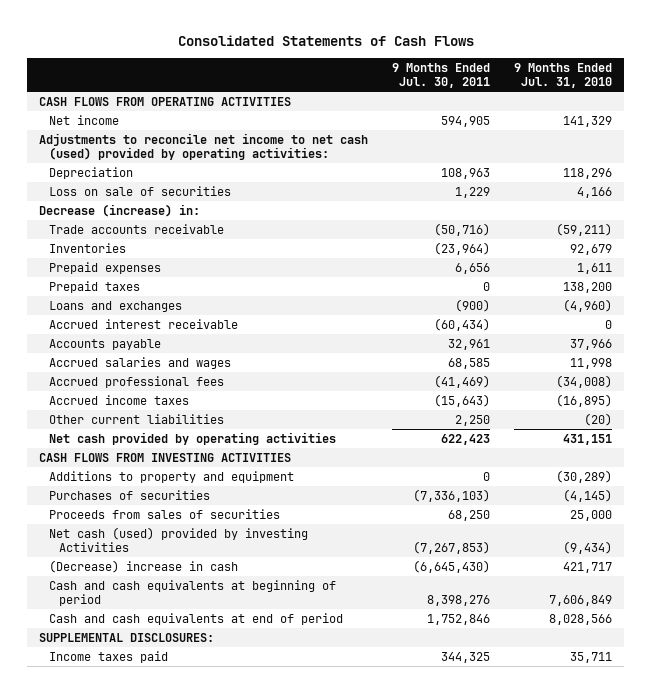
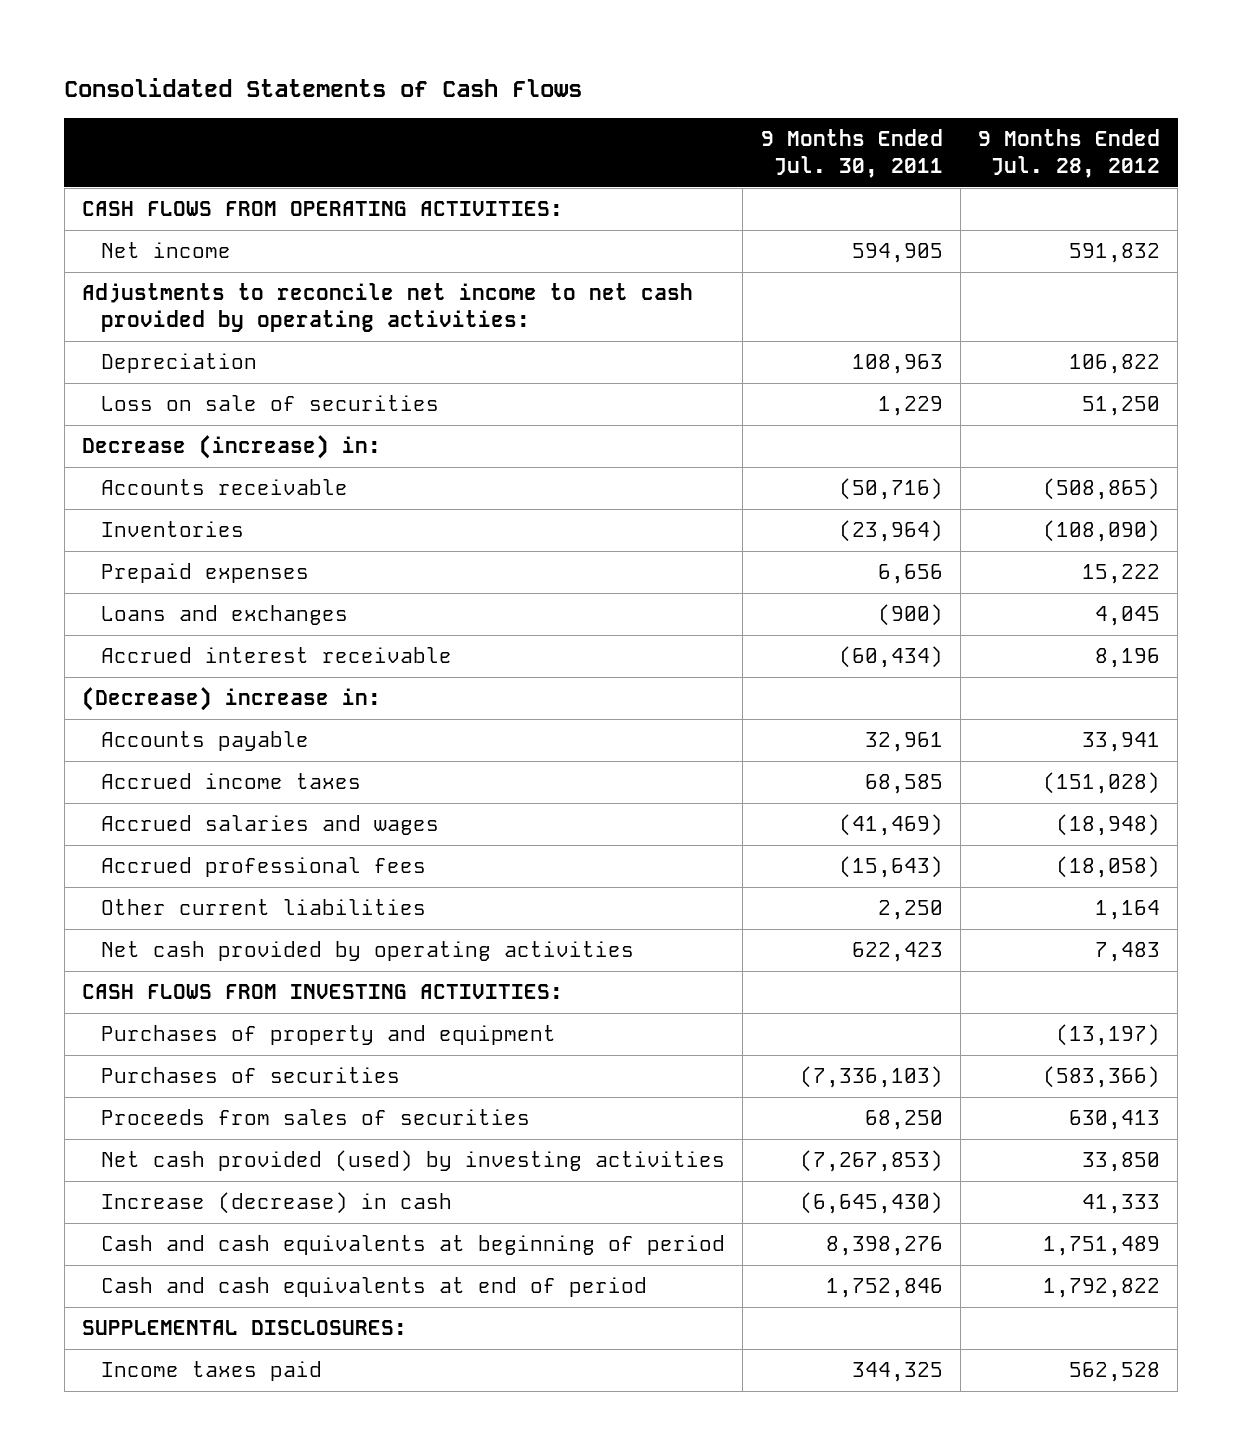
- | 9 Months Ended Jul. 30, 2011 | 9 Months Ended Jul. 31, 2010
+ | 9 Months Ended Jul. 30, 2011 | 9 Months Ended Jul. 28, 2012
- CASH FLOWS FROM OPERATING ACTIVITIES
+ CASH FLOWS FROM OPERATING ACTIVITIES:
- Adjustments to reconcile net income to net cash (used) provided by operating activities:
+ Adjustments to reconcile net income to net cash provided by operating activities:
- Trade accounts receivable | (50,716) | (59,211)
+ Accounts receivable | (50,716) | (508,865)
- Prepaid taxes | 0 | 138,200
+ (Decrease) increase in:
- Accrued salaries and wages | 68,585 | 11,998
- Accrued professional fees | (41,469) | (34,008)
- Accrued income taxes | (15,643) | (16,895)
+ Accrued income taxes | 68,585 | (151,028)
+ Accrued salaries and wages | (41,469) | (18,948)
+ Accrued professional fees | (15,643) | (18,058)
- CASH FLOWS FROM INVESTING ACTIVITIES
- Additions to property and equipment | 0 | (30,289)
+ CASH FLOWS FROM INVESTING ACTIVITIES:
+ Purchases of property and equipment | | (13,197)
- Net cash (used) provided by investing Activities | (7,267,853) | (9,434)
- (Decrease) increase in cash | (6,645,430) | 421,717
+ Net cash provided (used) by investing activities | (7,267,853) | 33,850
+ Increase (decrease) in cash | (6,645,430) | 41,333

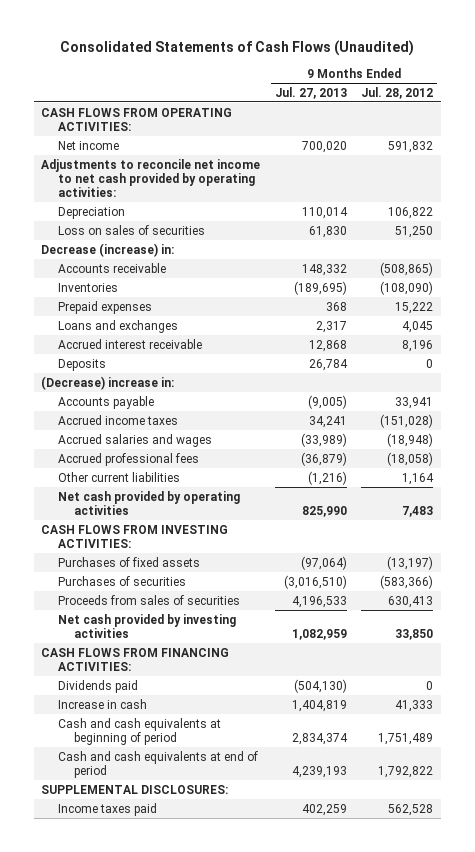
- Consolidated Statements of Cash Flows
+ Consolidated Statements of Cash Flows (Unaudited)
- | 9 Months Ended Jul. 30, 2011 | 9 Months Ended Jul. 28, 2012
+ | 9 Months Ended Jul. 27, 2013 | 9 Months Ended Jul. 28, 2012
- Loss on sale of securities | 1,229 | 51,250
+ Loss on sales of securities | 61,830 | 51,250
+ Deposits | 26,784 | 0
- Purchases of property and equipment | | (13,197)
+ Purchases of fixed assets | (97,064) | (13,197)
- Net cash provided (used) by investing activities | (7,267,853) | 33,850
- Increase (decrease) in cash | (6,645,430) | 41,333
+ Net cash provided by investing activities | 1,082,959 | 33,850
+ CASH FLOWS FROM FINANCING ACTIVITIES:
+ Dividends paid | (504,130) | 0
+ Increase in cash | 1,404,819 | 41,333

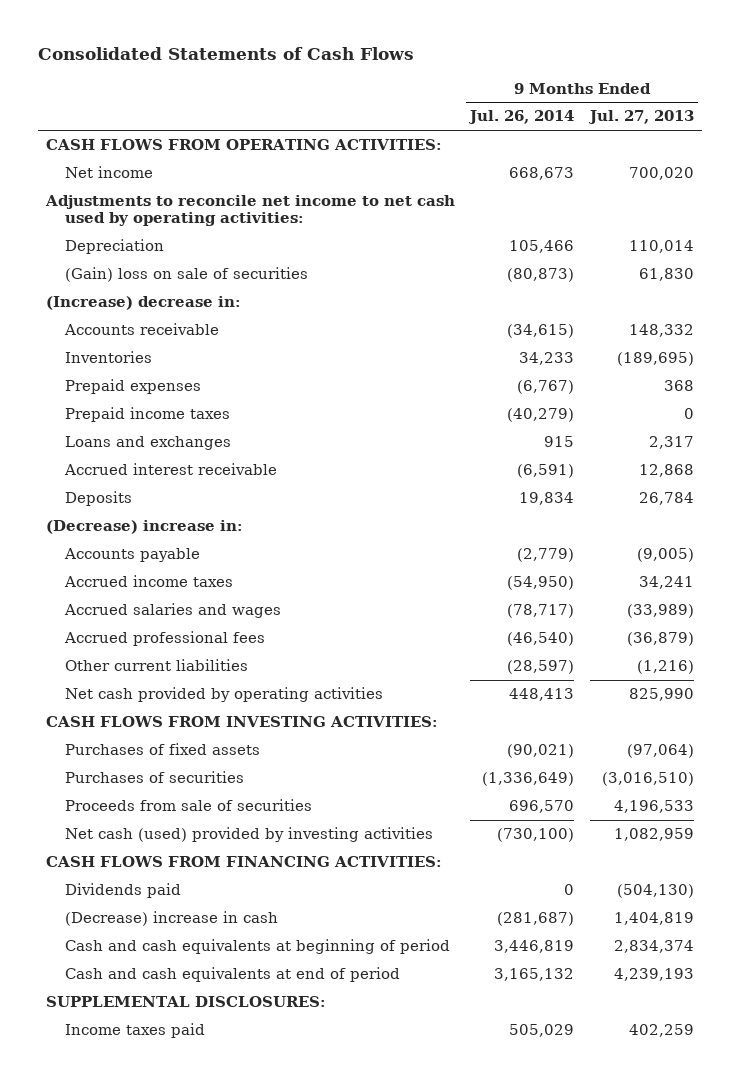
- Consolidated Statements of Cash Flows (Unaudited)
+ Consolidated Statements of Cash Flows
- | 9 Months Ended Jul. 27, 2013 | 9 Months Ended Jul. 28, 2012
+ | 9 Months Ended Jul. 26, 2014 | 9 Months Ended Jul. 27, 2013
- Adjustments to reconcile net income to net cash provided by operating activities:
+ Adjustments to reconcile net income to net cash used by operating activities:
- Loss on sales of securities | 61,830 | 51,250
- Decrease (increase) in:
+ (Gain) loss on sale of securities | (80,873) | 61,830
+ (Increase) decrease in:
+ Prepaid income taxes | (40,279) | 0
- Proceeds from sales of securities | 4,196,533 | 630,413
- Net cash provided by investing activities | 1,082,959 | 33,850
+ Proceeds from sale of securities | 696,570 | 4,196,533
+ Net cash (used) provided by investing activities | (730,100) | 1,082,959
- Increase in cash | 1,404,819 | 41,333
+ (Decrease) increase in cash | (281,687) | 1,404,819

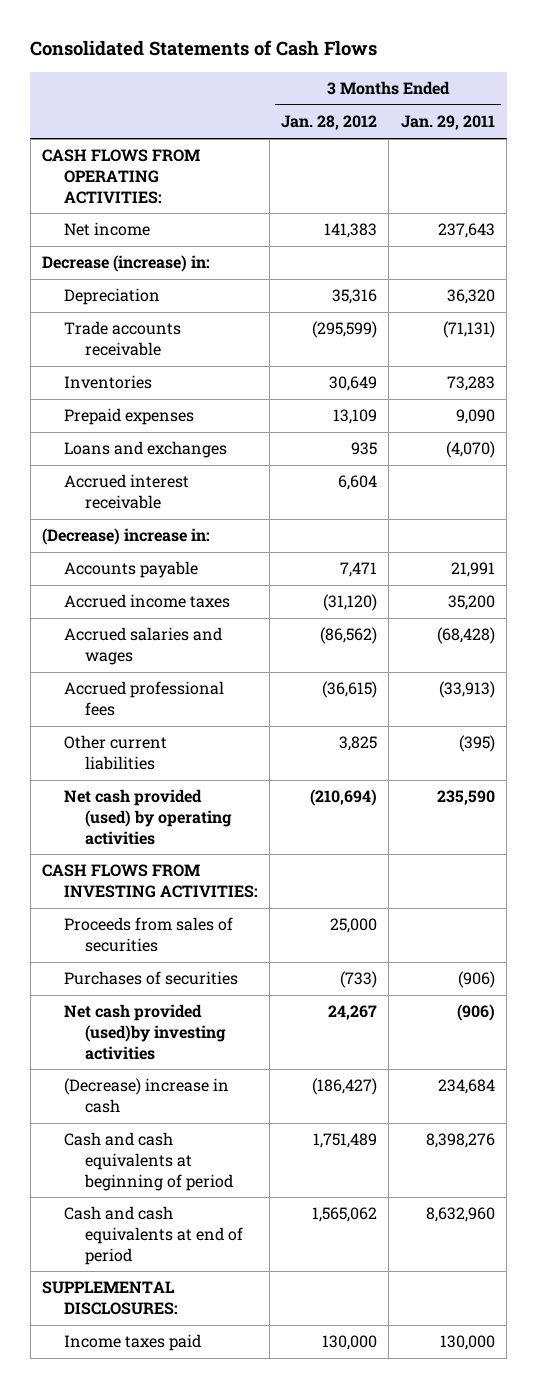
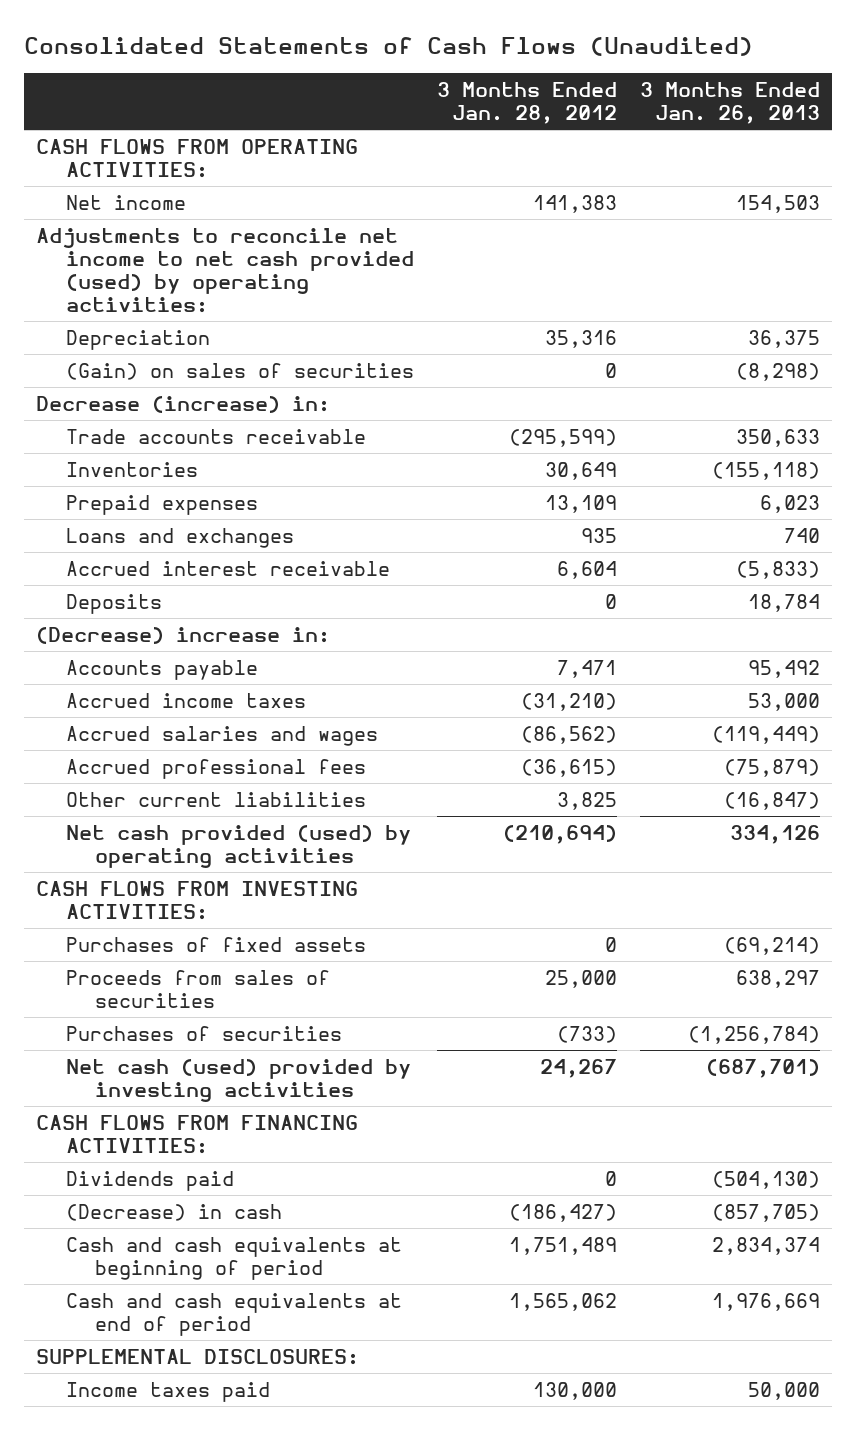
- Consolidated Statements of Cash Flows
+ Consolidated Statements of Cash Flows (Unaudited)
- | 3 Months Ended Jan. 28, 2012 | 3 Months Ended Jan. 29, 2011
+ | 3 Months Ended Jan. 28, 2012 | 3 Months Ended Jan. 26, 2013
+ Adjustments to reconcile net income to net cash provided (used) by operating activities:
+ (Gain) on sales of securities | 0 | (8,298)
moved down: Decrease (increase) in:
+ Deposits | 0 | 18,784
- Accrued income taxes | (31,120) | 35,200
+ Accrued income taxes | (31,210) | 53,000
+ Purchases of fixed assets | 0 | (69,214)
- Net cash provided (used)by investing activities | 24,267 | (906)
- (Decrease) increase in cash | (186,427) | 234,684
+ Net cash (used) provided by investing activities | 24,267 | (687,701)
+ CASH FLOWS FROM FINANCING ACTIVITIES:
+ Dividends paid | 0 | (504,130)
+ (Decrease) in cash | (186,427) | (857,705)

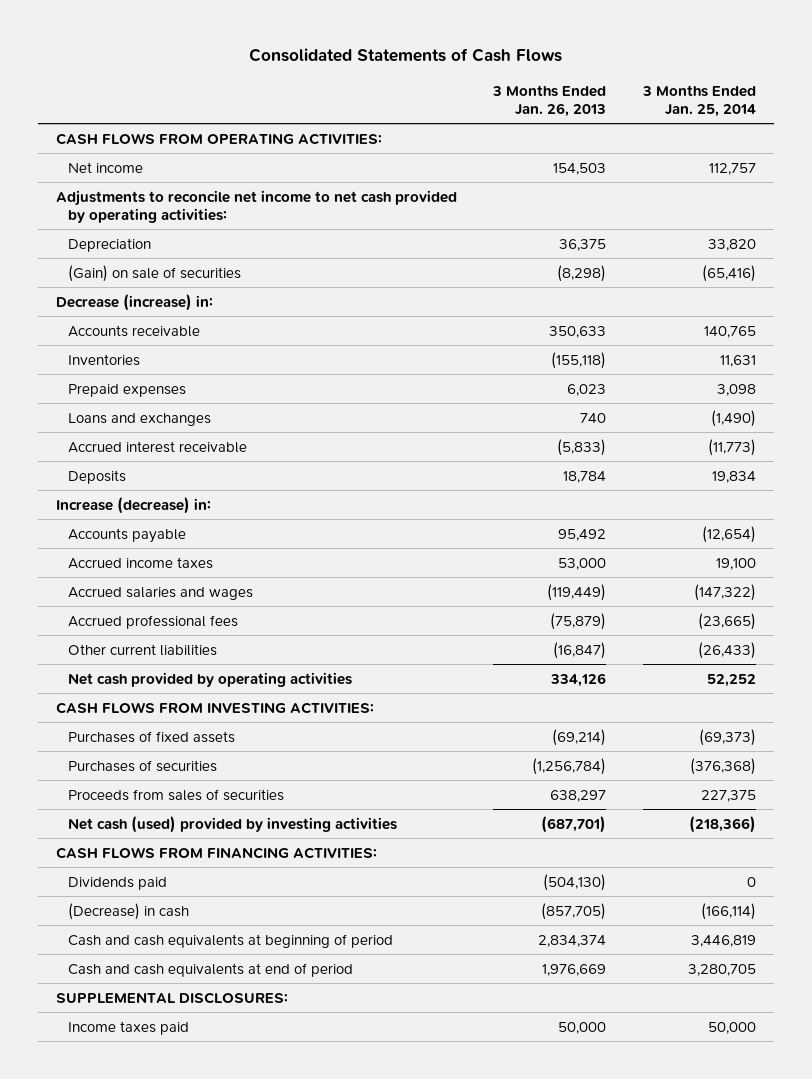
- Consolidated Statements of Cash Flows (Unaudited)
+ Consolidated Statements of Cash Flows
- | 3 Months Ended Jan. 28, 2012 | 3 Months Ended Jan. 26, 2013
+ | 3 Months Ended Jan. 26, 2013 | 3 Months Ended Jan. 25, 2014
- Adjustments to reconcile net income to net cash provided (used) by operating activities:
+ Adjustments to reconcile net income to net cash provided by operating activities:
- (Gain) on sales of securities | 0 | (8,298)
+ (Gain) on sale of securities | (8,298) | (65,416)
- Trade accounts receivable | (295,599) | 350,633
+ Accounts receivable | 350,633 | 140,765
- (Decrease) increase in:
+ Increase (decrease) in:
- Net cash provided (used) by operating activities | (210,694) | 334,126
+ Net cash provided by operating activities | 334,126 | 52,252
moved down: Proceeds from sales of securities | 638,297 | 227,375

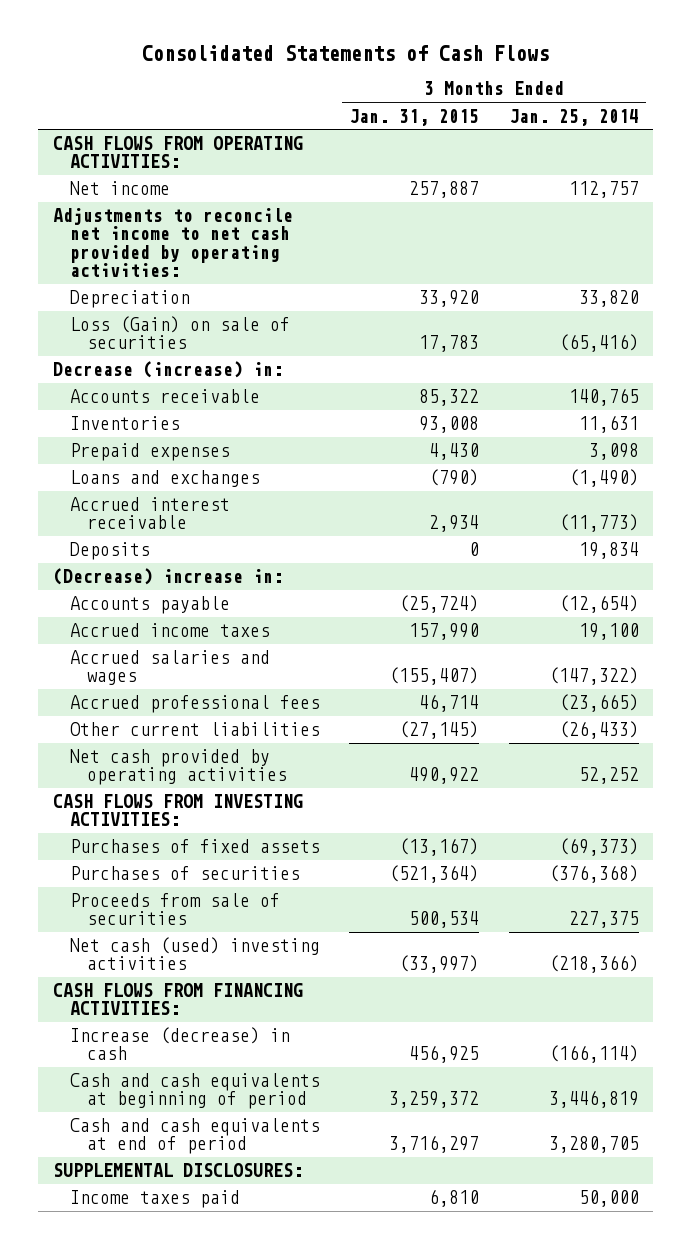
- | 3 Months Ended Jan. 26, 2013 | 3 Months Ended Jan. 25, 2014
+ | 3 Months Ended Jan. 31, 2015 | 3 Months Ended Jan. 25, 2014
- (Gain) on sale of securities | (8,298) | (65,416)
+ Loss (Gain) on sale of securities | 17,783 | (65,416)
- Increase (decrease) in:
+ (Decrease) increase in:
- Proceeds from sales of securities | 638,297 | 227,375
- Net cash (used) provided by investing activities | (687,701) | (218,366)
+ Proceeds from sale of securities | 500,534 | 227,375
+ Net cash (used) investing activities | (33,997) | (218,366)
- Dividends paid | (504,130) | 0
- (Decrease) in cash | (857,705) | (166,114)
+ Increase (decrease) in cash | 456,925 | (166,114)

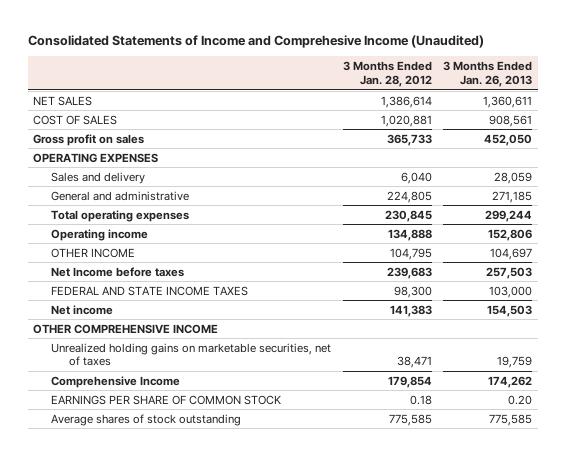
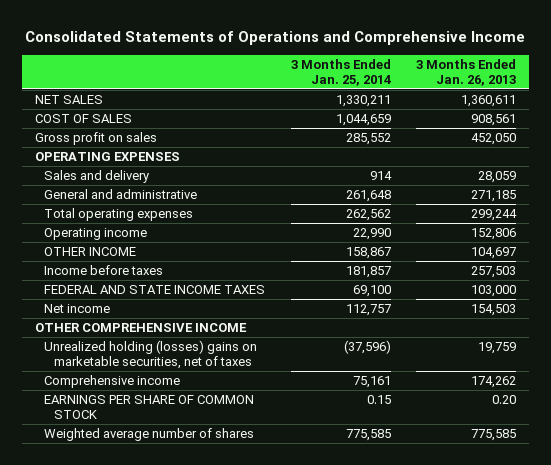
- Consolidated Statements of Income and Comprehesive Income (Unaudited)
+ Consolidated Statements of Operations and Comprehensive Income
- | 3 Months Ended Jan. 28, 2012 | 3 Months Ended Jan. 26, 2013
+ | 3 Months Ended Jan. 25, 2014 | 3 Months Ended Jan. 26, 2013
- Net Income before taxes | 239,683 | 257,503
+ Income before taxes | 181,857 | 257,503
- Unrealized holding gains on marketable securities, net of taxes | 38,471 | 19,759
- Comprehensive Income | 179,854 | 174,262
+ Unrealized holding (losses) gains on marketable securities, net of taxes | (37,596) | 19,759
+ Comprehensive income | 75,161 | 174,262
- Average shares of stock outstanding | 775,585 | 775,585
+ Weighted average number of shares | 775,585 | 775,585

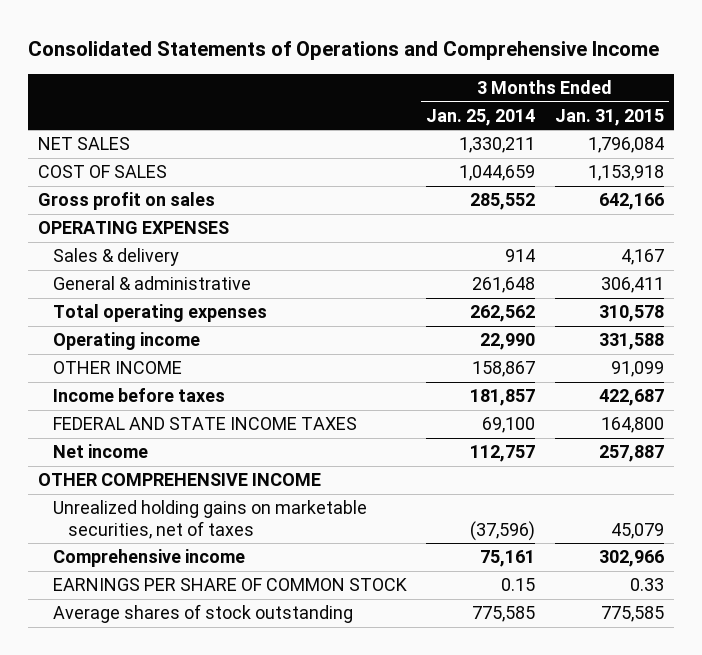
- | 3 Months Ended Jan. 25, 2014 | 3 Months Ended Jan. 26, 2013
+ | 3 Months Ended Jan. 25, 2014 | 3 Months Ended Jan. 31, 2015
- Sales and delivery | 914 | 28,059
- General and administrative | 261,648 | 271,185
+ Sales & delivery | 914 | 4,167
+ General & administrative | 261,648 | 306,411
- Unrealized holding (losses) gains on marketable securities, net of taxes | (37,596) | 19,759
+ Unrealized holding gains on marketable securities, net of taxes | (37,596) | 45,079
- Weighted average number of shares | 775,585 | 775,585
+ Average shares of stock outstanding | 775,585 | 775,585

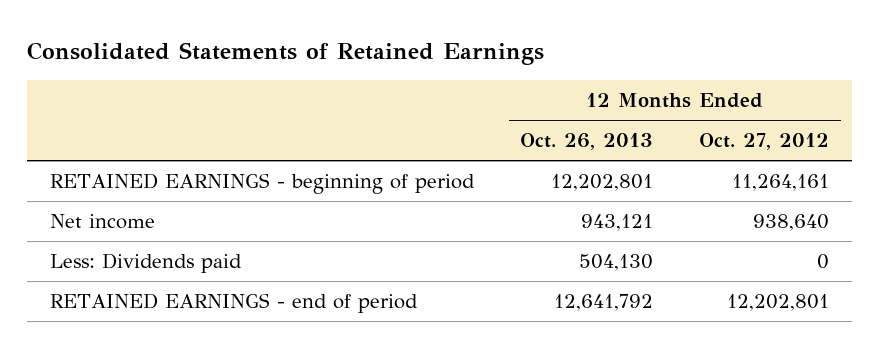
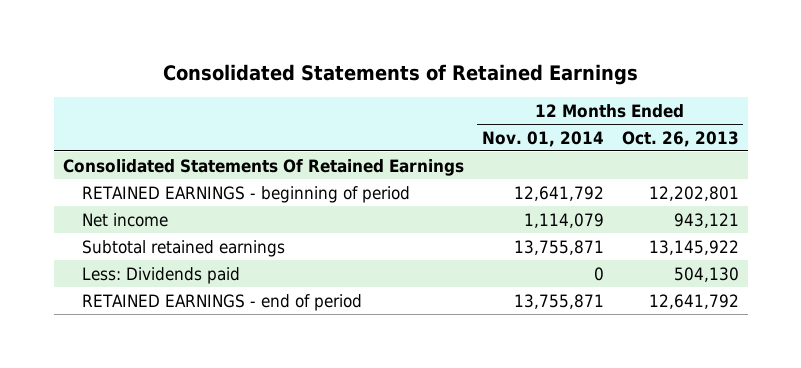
- | 12 Months Ended Oct. 26, 2013 | 12 Months Ended Oct. 27, 2012
+ | 12 Months Ended Nov. 01, 2014 | 12 Months Ended Oct. 26, 2013
+ Consolidated Statements Of Retained Earnings
+ Subtotal retained earnings | 13,755,871 | 13,145,922

